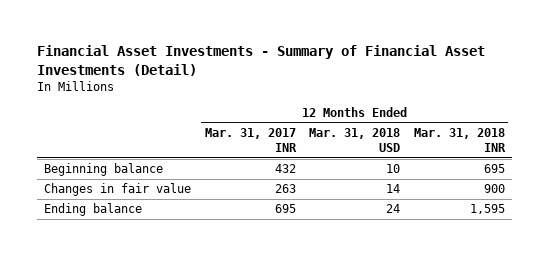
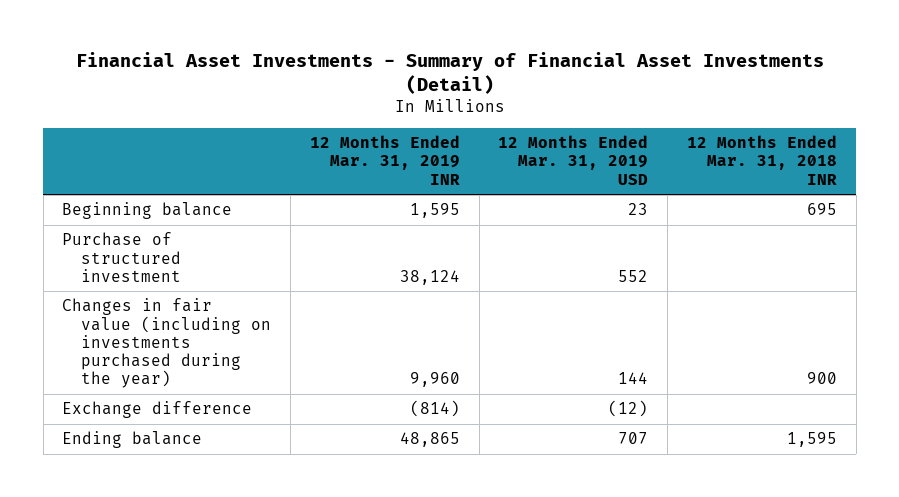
- | 12 Months Ended Mar. 31, 2017 INR | 12 Months Ended Mar. 31, 2018 USD | 12 Months Ended Mar. 31, 2018 INR
+ | 12 Months Ended Mar. 31, 2019 INR | 12 Months Ended Mar. 31, 2019 USD | 12 Months Ended Mar. 31, 2018 INR
- Changes in fair value | 263 | 14 | 900
+ Purchase of structured investment | 38,124 | 552 |
+ Changes in fair value (including on investments purchased during the year) | 9,960 | 144 | 900
+ Exchange difference | (814) | (12) |

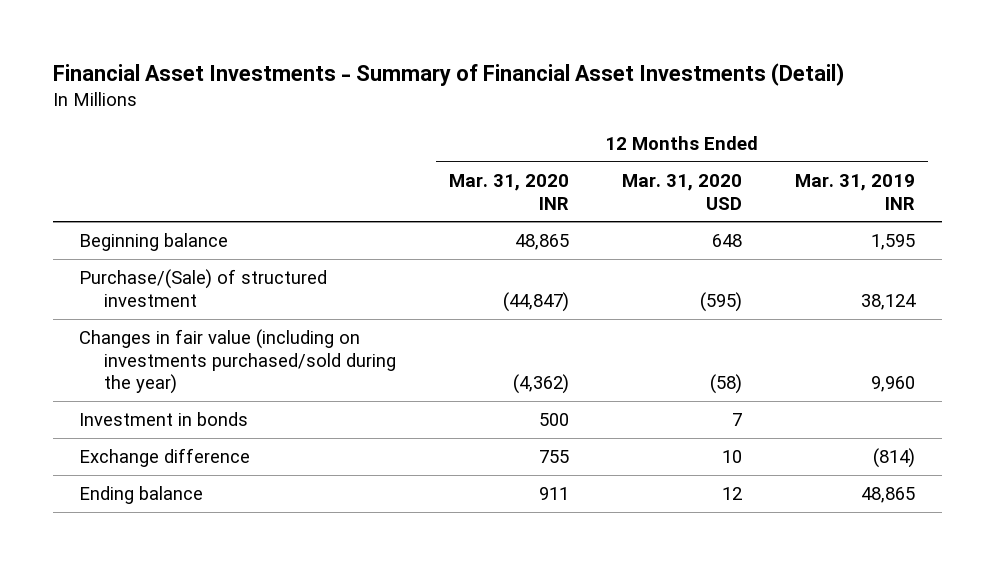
- | 12 Months Ended Mar. 31, 2019 INR | 12 Months Ended Mar. 31, 2019 USD | 12 Months Ended Mar. 31, 2018 INR
+ | 12 Months Ended Mar. 31, 2020 INR | 12 Months Ended Mar. 31, 2020 USD | 12 Months Ended Mar. 31, 2019 INR
- Purchase of structured investment | 38,124 | 552 |
- Changes in fair value (including on investments purchased during the year) | 9,960 | 144 | 900
+ Purchase/(Sale) of structured investment | (44,847) | (595) | 38,124
+ Changes in fair value (including on investments purchased/sold during the year) | (4,362) | (58) | 9,960
+ Investment in bonds | 500 | 7 |

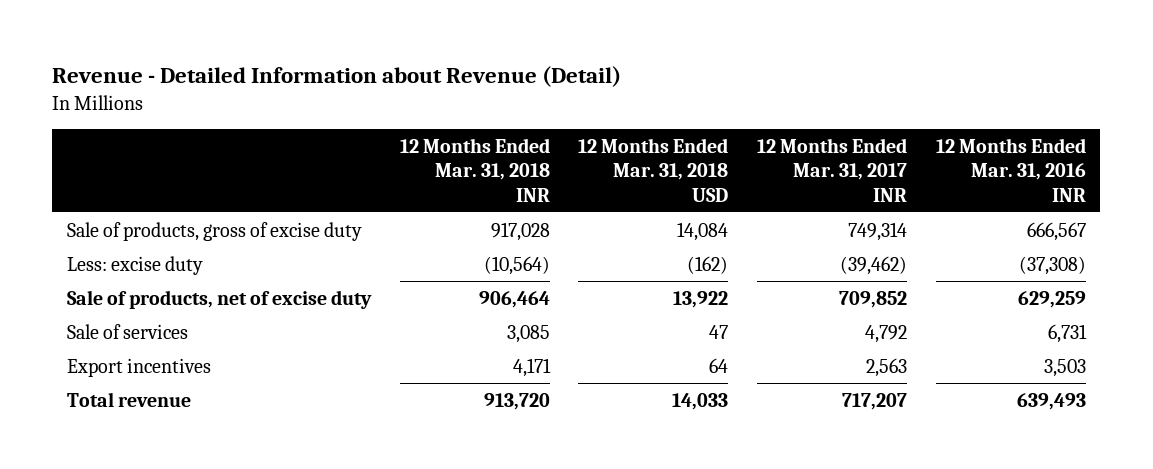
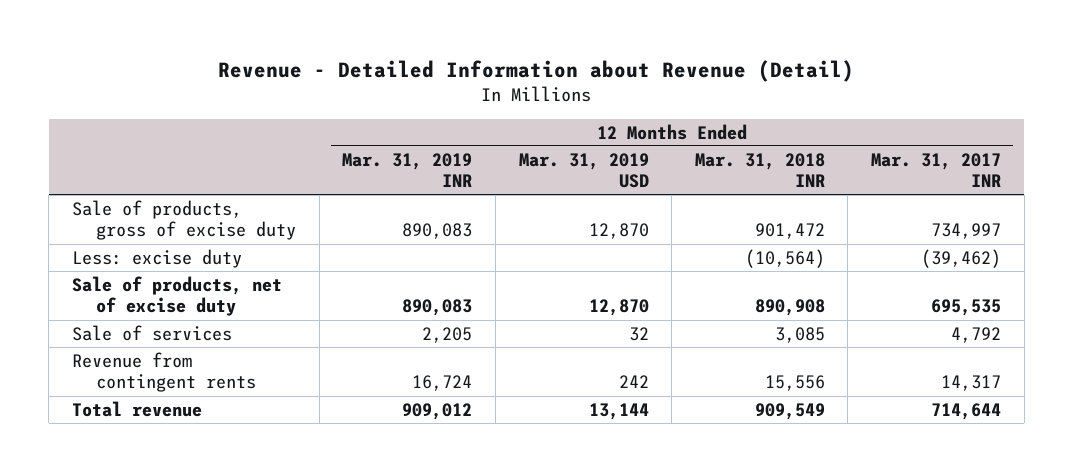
- | 12 Months Ended Mar. 31, 2018 INR | 12 Months Ended Mar. 31, 2018 USD | 12 Months Ended Mar. 31, 2017 INR | 12 Months Ended Mar. 31, 2016 INR
+ | 12 Months Ended Mar. 31, 2019 INR | 12 Months Ended Mar. 31, 2019 USD | 12 Months Ended Mar. 31, 2018 INR | 12 Months Ended Mar. 31, 2017 INR
- Sale of products, gross of excise duty | 917,028 | 14,084 | 749,314 | 666,567
+ Sale of products, gross of excise duty | 890,083 | 12,870 | 901,472 | 734,997
- Sale of products, net of excise duty | 906,464 | 13,922 | 709,852 | 629,259
+ Sale of products, net of excise duty | 890,083 | 12,870 | 890,908 | 695,535
- Export incentives | 4,171 | 64 | 2,563 | 3,503
- Total revenue | 913,720 | 14,033 | 717,207 | 639,493
+ Revenue from contingent rents | 16,724 | 242 | 15,556 | 14,317
+ Total revenue | 909,012 | 13,144 | 909,549 | 714,644

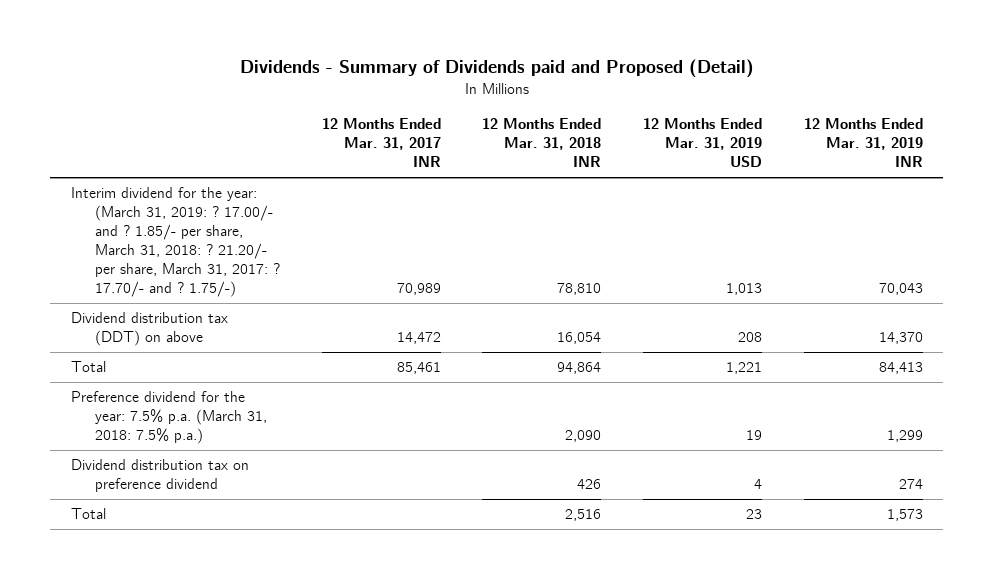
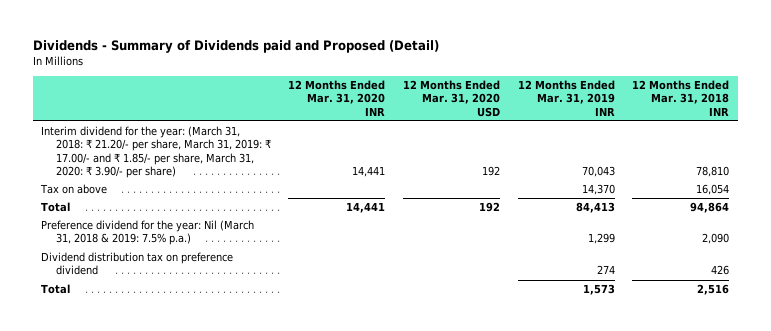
- | 12 Months Ended Mar. 31, 2017 INR | 12 Months Ended Mar. 31, 2018 INR | 12 Months Ended Mar. 31, 2019 USD | 12 Months Ended Mar. 31, 2019 INR
+ | 12 Months Ended Mar. 31, 2020 INR | 12 Months Ended Mar. 31, 2020 USD | 12 Months Ended Mar. 31, 2019 INR | 12 Months Ended Mar. 31, 2018 INR
- Interim dividend for the year: (March 31, 2019: ? 17.00/- and ? 1.85/- per share, March 31, 2018: ? 21.20/- per share, March 31, 2017: ? 17.70/- and ? 1.75/-) | 70,989 | 78,810 | 1,013 | 70,043
- Dividend distribution tax (DDT) on above | 14,472 | 16,054 | 208 | 14,370
+ Interim dividend for the year: (March 31, 2018: ₹ 21.20/- per share, March 31, 2019: ₹ 17.00/- and ₹ 1.85/- per share, March 31, 2020: ₹ 3.90/- per share) | 14,441 | 192 | 70,043 | 78,810
+ Tax on above | | | 14,370 | 16,054
- Preference dividend for the year: 7.5% p.a. (March 31, 2018: 7.5% p.a.) | | 2,090 | 19 | 1,299
+ Preference dividend for the year: Nil (March 31, 2018 & 2019: 7.5% p.a.) | | | 1,299 | 2,090

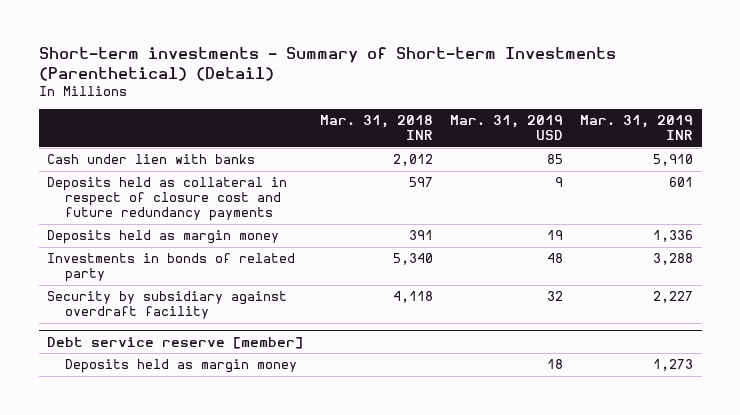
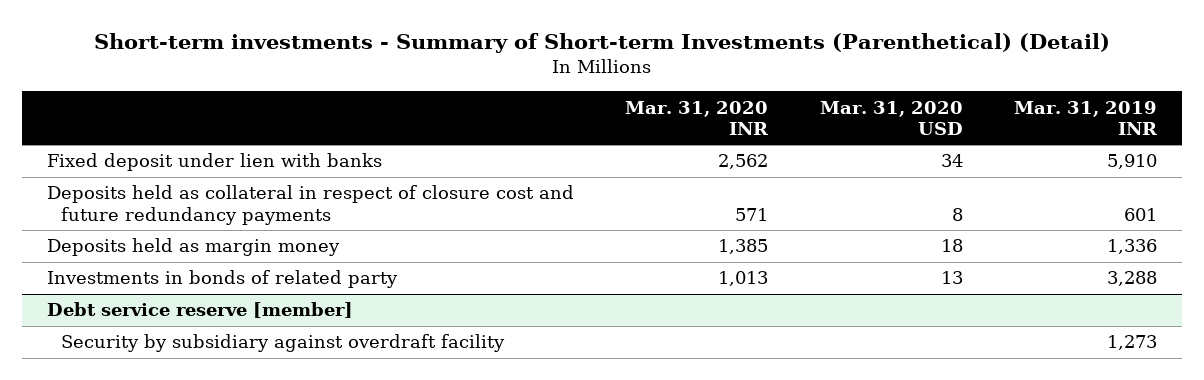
- | Mar. 31, 2018 INR | Mar. 31, 2019 USD | Mar. 31, 2019 INR
+ | Mar. 31, 2020 INR | Mar. 31, 2020 USD | Mar. 31, 2019 INR
- Cash under lien with banks | 2,012 | 85 | 5,910
+ Fixed deposit under lien with banks | 2,562 | 34 | 5,910
- Security by subsidiary against overdraft facility | 4,118 | 32 | 2,227
@ Debt service reserve [member]
- Deposits held as margin money | | 18 | 1,273
+ Security by subsidiary against overdraft facility | | | 1,273

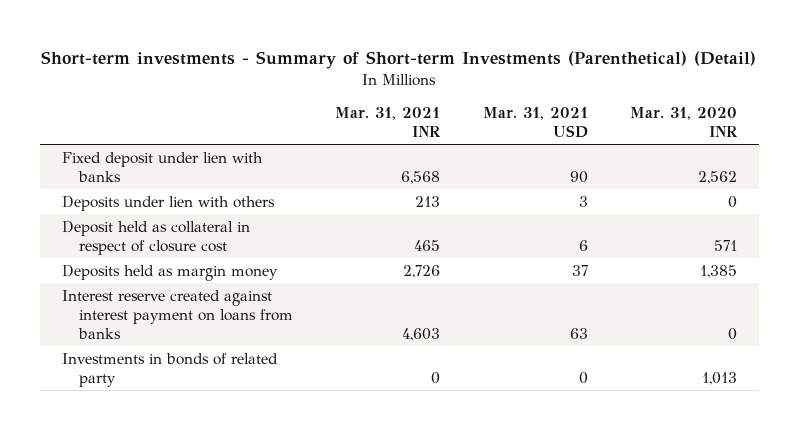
- | Mar. 31, 2020 INR | Mar. 31, 2020 USD | Mar. 31, 2019 INR
+ | Mar. 31, 2021 INR | Mar. 31, 2021 USD | Mar. 31, 2020 INR
- Deposits held as collateral in respect of closure cost and future redundancy payments | 571 | 8 | 601
+ Deposits under lien with others | 213 | 3 | 0
+ Deposit held as collateral in respect of closure cost | 465 | 6 | 571
+ Interest reserve created against interest payment on loans from banks | 4,603 | 63 | 0
- Debt service reserve [member]
- Security by subsidiary against overdraft facility | | | 1,273

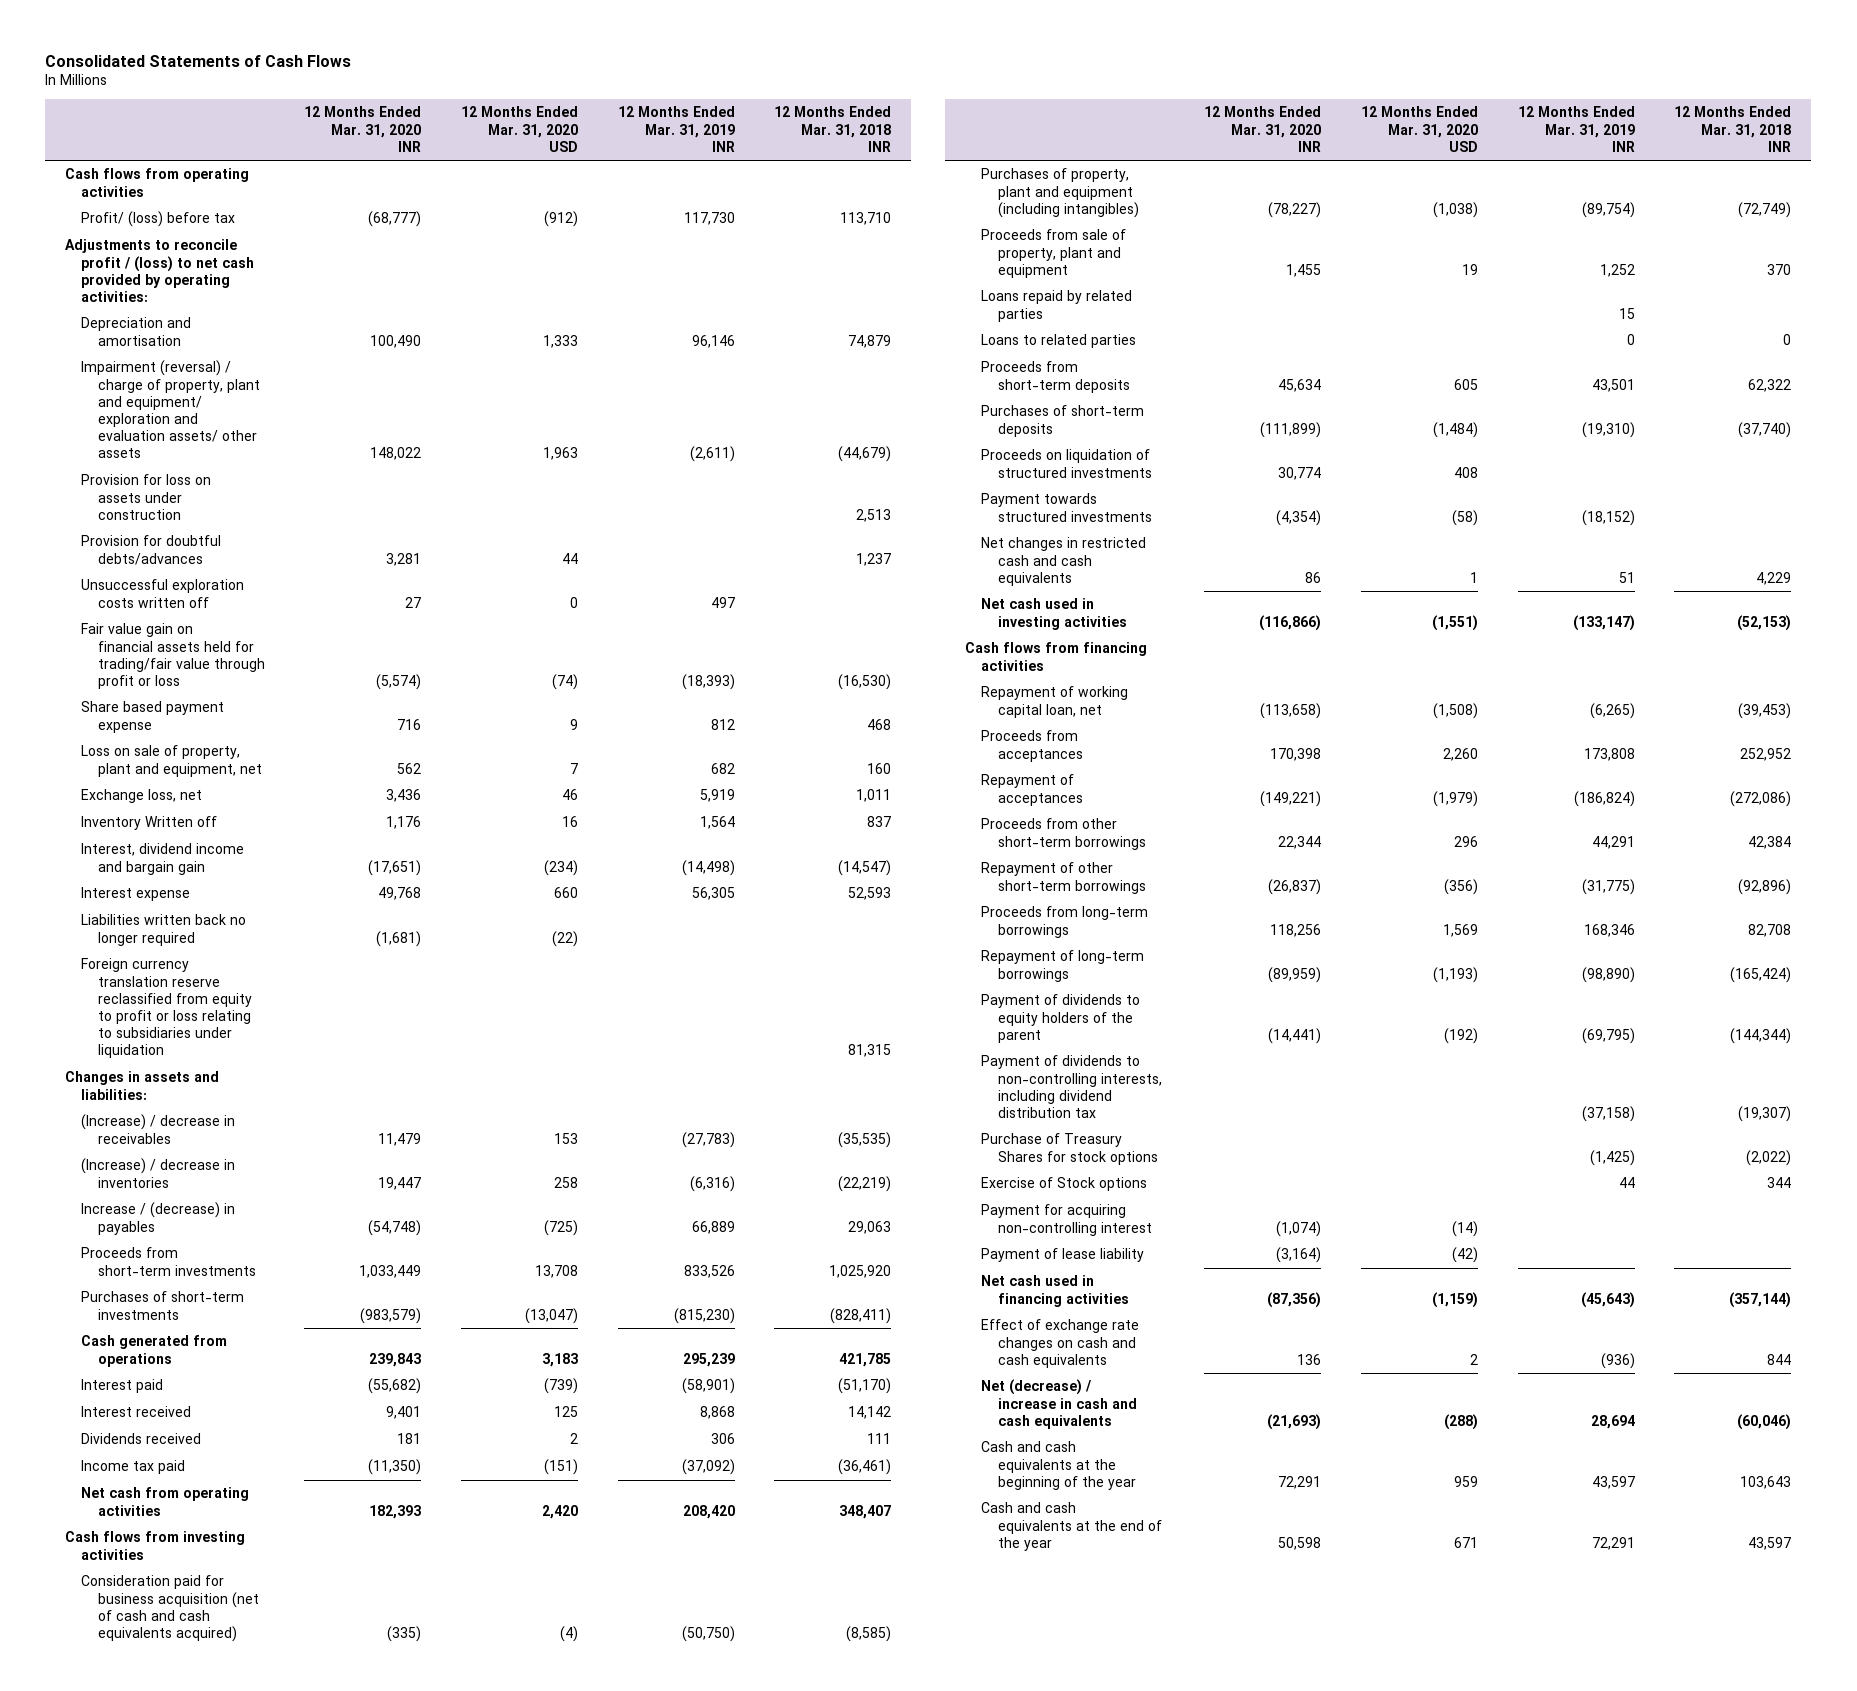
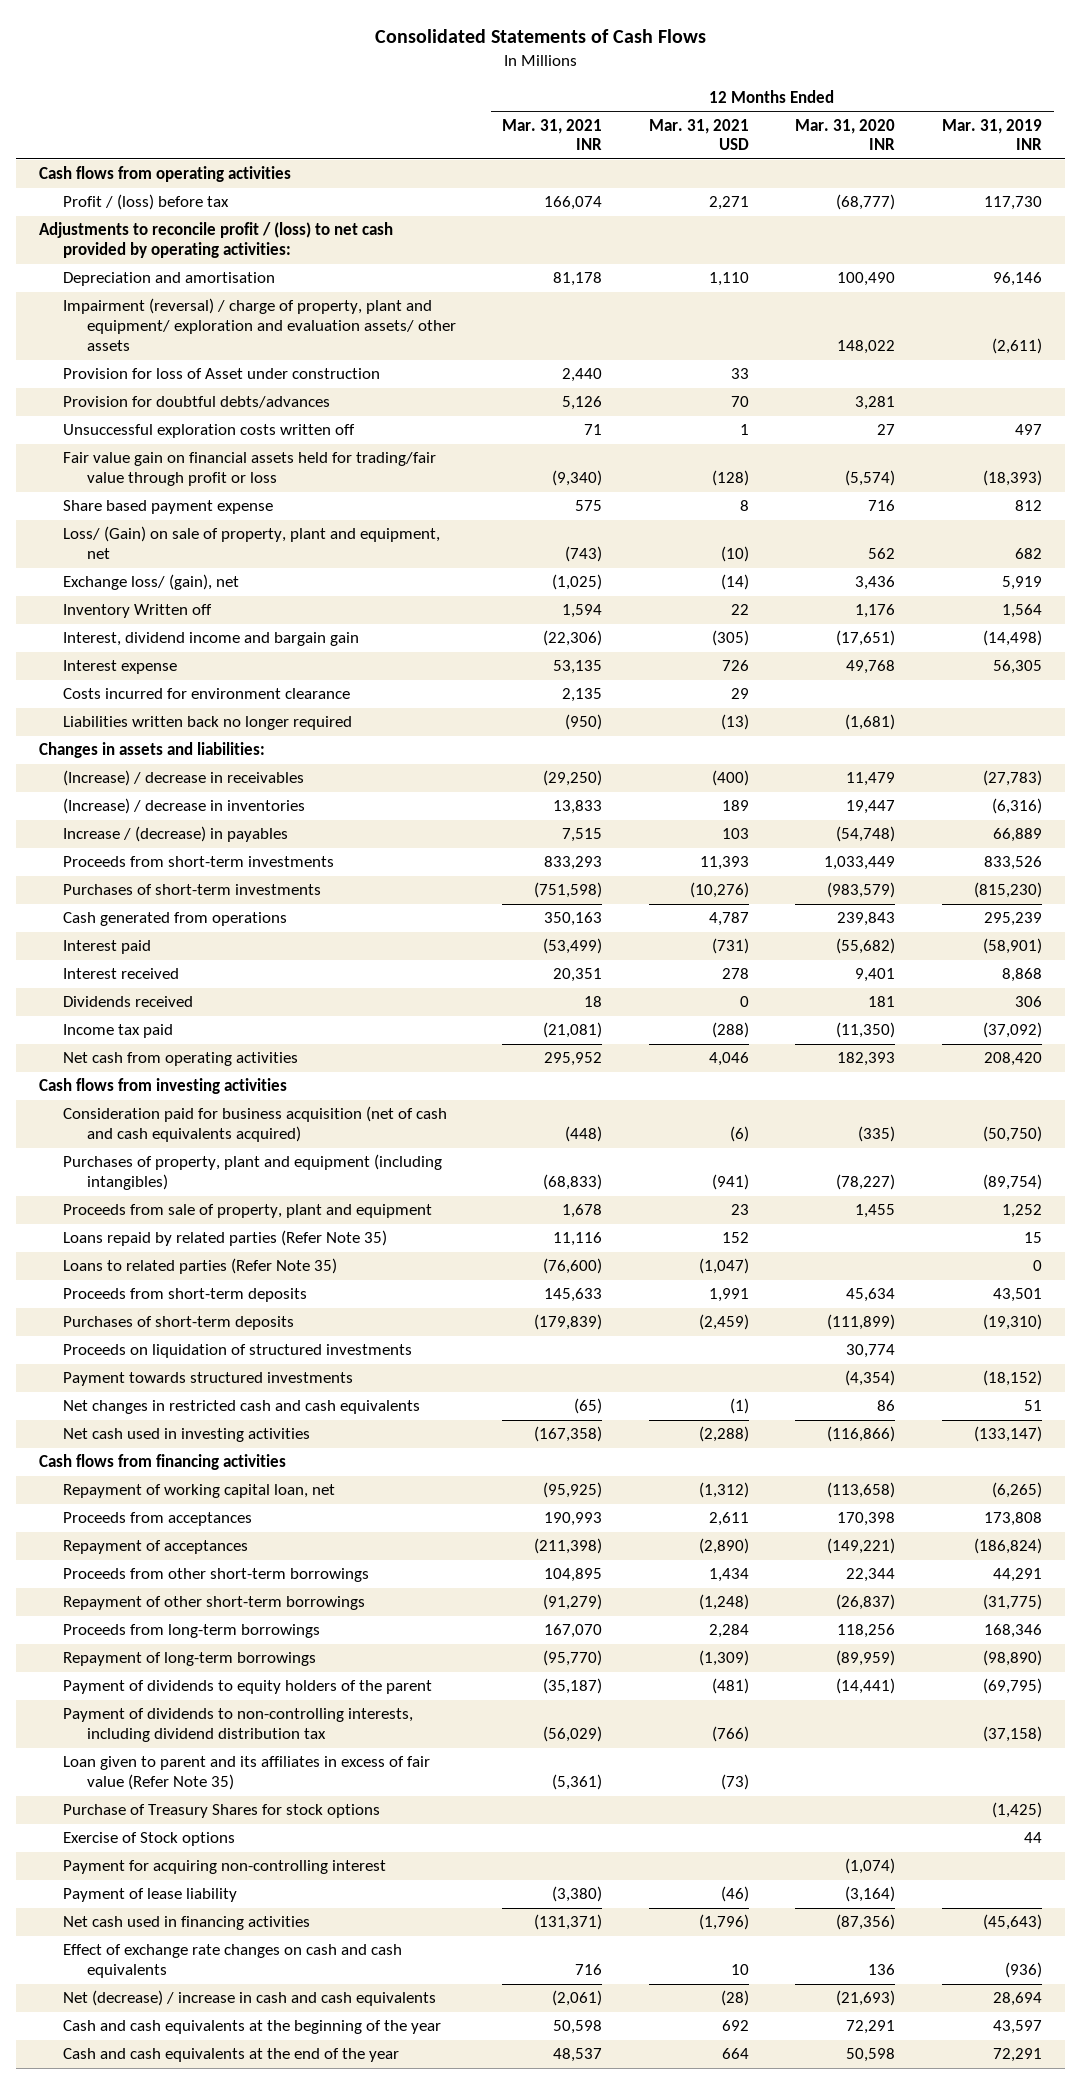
- | 12 Months Ended Mar. 31, 2020 INR | 12 Months Ended Mar. 31, 2020 USD | 12 Months Ended Mar. 31, 2019 INR | 12 Months Ended Mar. 31, 2018 INR
+ | 12 Months Ended Mar. 31, 2021 INR | 12 Months Ended Mar. 31, 2021 USD | 12 Months Ended Mar. 31, 2020 INR | 12 Months Ended Mar. 31, 2019 INR
- Profit/ (loss) before tax | (68,777) | (912) | 117,730 | 113,710
+ Profit / (loss) before tax | 166,074 | 2,271 | (68,777) | 117,730
- Provision for loss on assets under construction | | | | 2,513
+ Provision for loss of Asset under construction | 2,440 | 33 | |
- Loss on sale of property, plant and equipment, net | 562 | 7 | 682 | 160
- Exchange loss, net | 3,436 | 46 | 5,919 | 1,011
+ Loss/ (Gain) on sale of property, plant and equipment, net | (743) | (10) | 562 | 682
+ Exchange loss/ (gain), net | (1,025) | (14) | 3,436 | 5,919
+ Costs incurred for environment clearance | 2,135 | 29 | |
- Foreign currency translation reserve reclassified from equity to profit or loss relating to subsidiaries under liquidation | | | | 81,315
- Loans repaid by related parties | | | 15 |
- Loans to related parties | | | 0 | 0
+ Loans repaid by related parties (Refer Note 35) | 11,116 | 152 | | 15
+ Loans to related parties (Refer Note 35) | (76,600) | (1,047) | | 0
+ Loan given to parent and its affiliates in excess of fair value (Refer Note 35) | (5,361) | (73) | |

